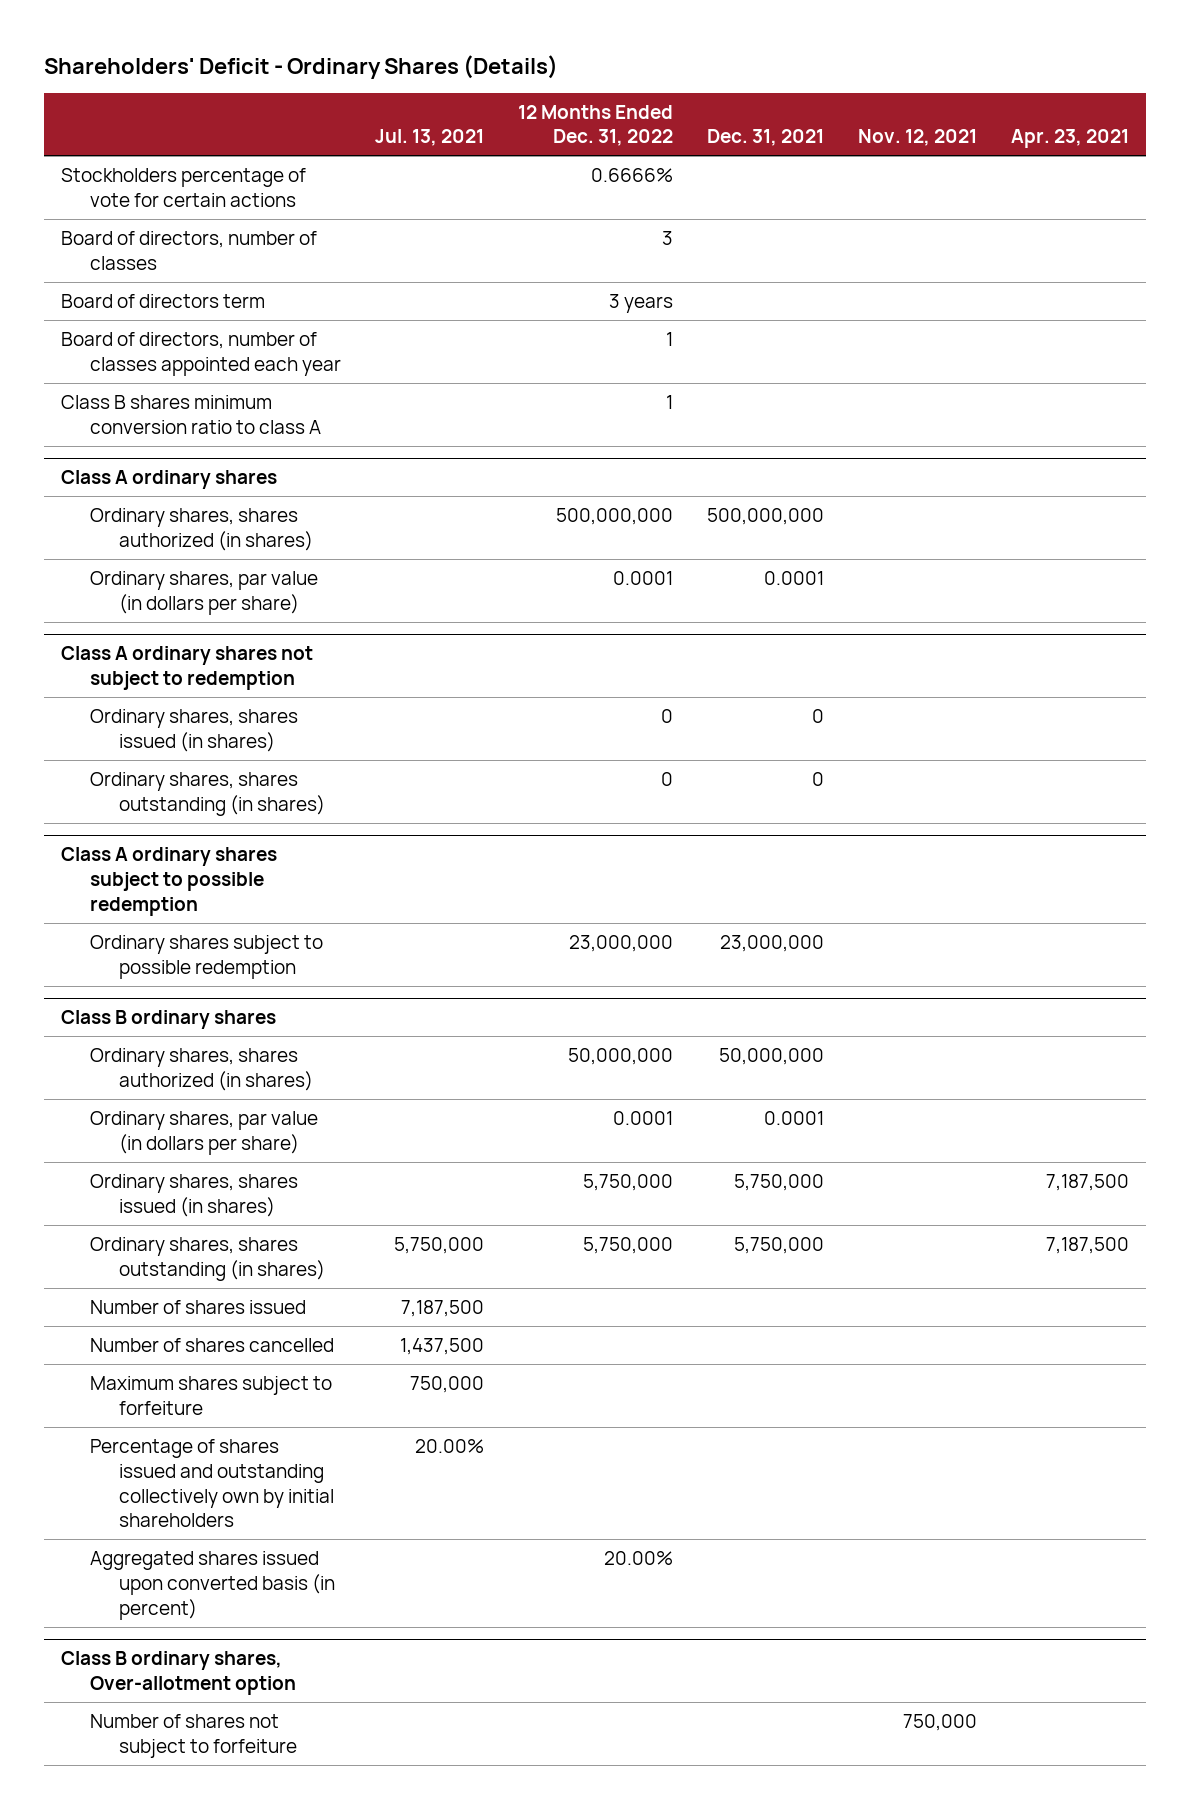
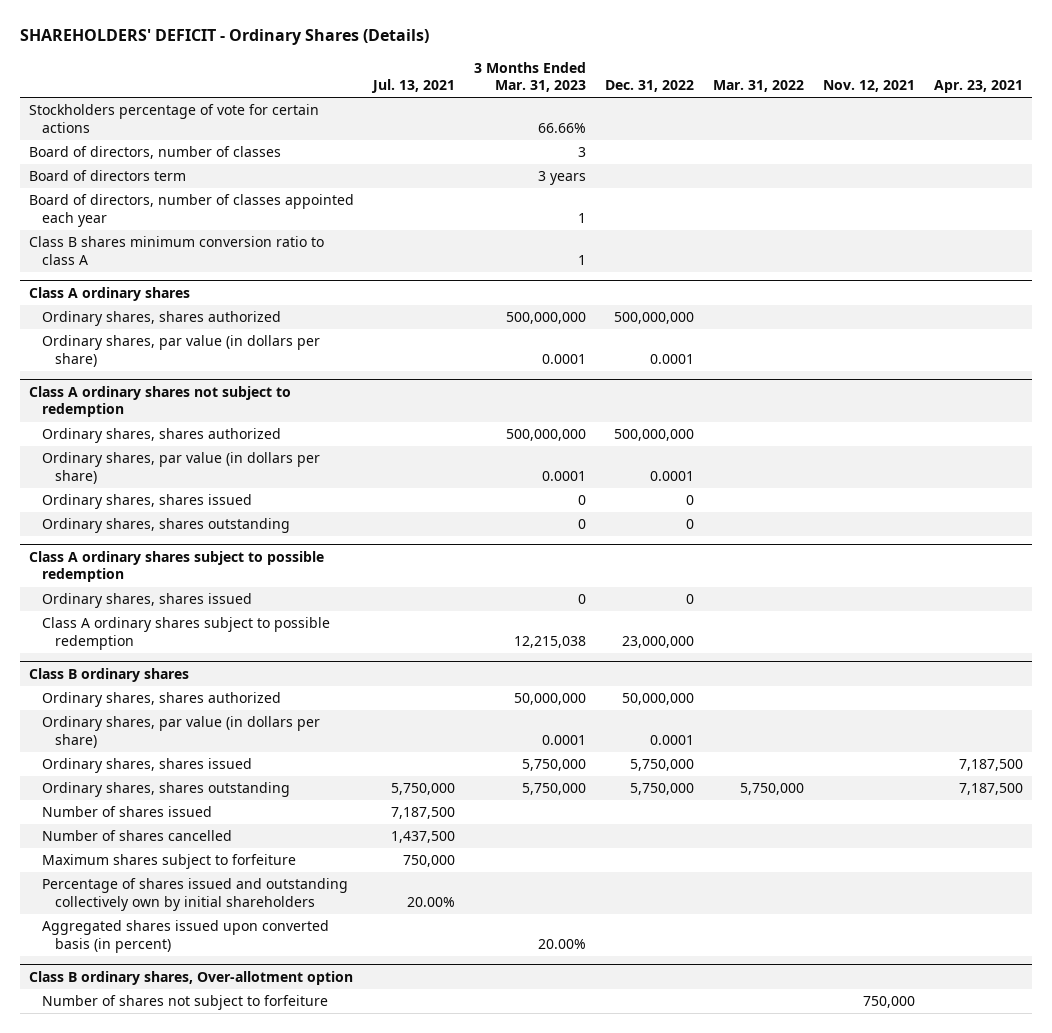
- Shareholders' Deficit - Ordinary Shares (Details)
+ SHAREHOLDERS' DEFICIT - Ordinary Shares (Details)
- | Jul. 13, 2021 | 12 Months Ended Dec. 31, 2022 | Dec. 31, 2021 | Nov. 12, 2021 | Apr. 23, 2021
+ | Jul. 13, 2021 | 3 Months Ended Mar. 31, 2023 | Dec. 31, 2022 | Mar. 31, 2022 | Nov. 12, 2021 | Apr. 23, 2021
@ Class A ordinary shares
- Ordinary shares, shares authorized (in shares) | | 500,000,000 | 500,000,000 | |
+ Ordinary shares, shares authorized | | 500,000,000 | 500,000,000 | | |
@ Class A ordinary shares not subject to redemption
- Ordinary shares, shares issued (in shares) | | 0 | 0 | |
- Ordinary shares, shares outstanding (in shares) | | 0 | 0 | |
+ Ordinary shares, shares authorized | | 500,000,000 | 500,000,000 | | |
+ Ordinary shares, par value (in dollars per share) | | 0.0001 | 0.0001 | | |
+ Ordinary shares, shares issued | | 0 | 0 | | |
+ Ordinary shares, shares outstanding | | 0 | 0 | | |
@ Class A ordinary shares subject to possible redemption
- Ordinary shares subject to possible redemption | | 23,000,000 | 23,000,000 | |
+ Ordinary shares, shares issued | | 0 | 0 | | |
+ Class A ordinary shares subject to possible redemption | | 12,215,038 | 23,000,000 | | |
@ Class B ordinary shares
- Ordinary shares, shares authorized (in shares) | | 50,000,000 | 50,000,000 | |
+ Ordinary shares, shares authorized | | 50,000,000 | 50,000,000 | | |
- Ordinary shares, shares issued (in shares) | | 5,750,000 | 5,750,000 | | 7,187,500
- Ordinary shares, shares outstanding (in shares) | 5,750,000 | 5,750,000 | 5,750,000 | | 7,187,500
+ Ordinary shares, shares issued | | 5,750,000 | 5,750,000 | | | 7,187,500
+ Ordinary shares, shares outstanding | 5,750,000 | 5,750,000 | 5,750,000 | 5,750,000 | | 7,187,500

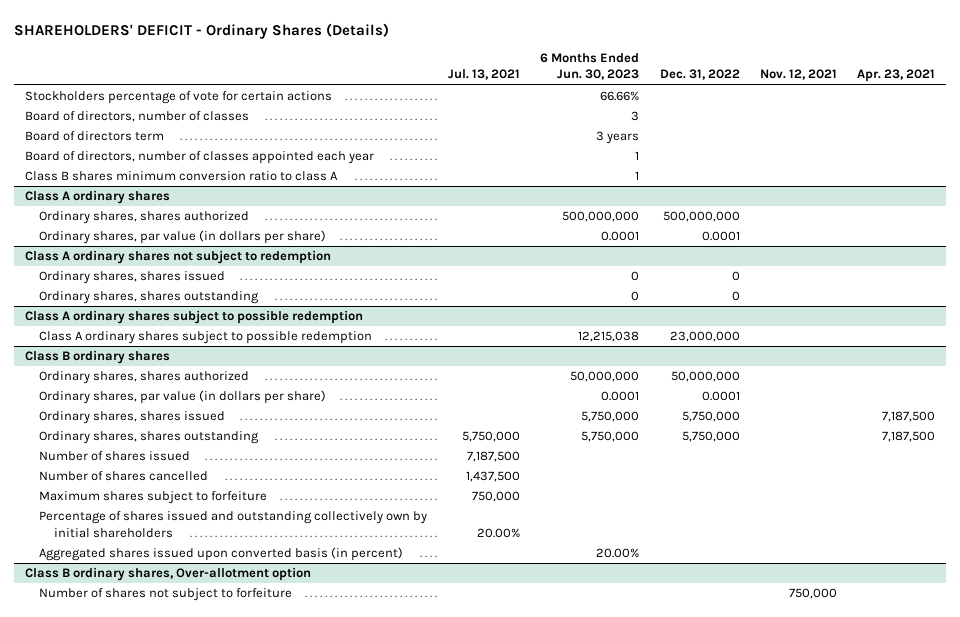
- | Jul. 13, 2021 | 3 Months Ended Mar. 31, 2023 | Dec. 31, 2022 | Mar. 31, 2022 | Nov. 12, 2021 | Apr. 23, 2021
+ | Jul. 13, 2021 | 6 Months Ended Jun. 30, 2023 | Dec. 31, 2022 | Nov. 12, 2021 | Apr. 23, 2021
@ Class A ordinary shares not subject to redemption
- Ordinary shares, shares authorized | | 500,000,000 | 500,000,000 | | |
- Ordinary shares, par value (in dollars per share) | | 0.0001 | 0.0001 | | |
@ Class A ordinary shares subject to possible redemption
- Ordinary shares, shares issued | | 0 | 0 | | |

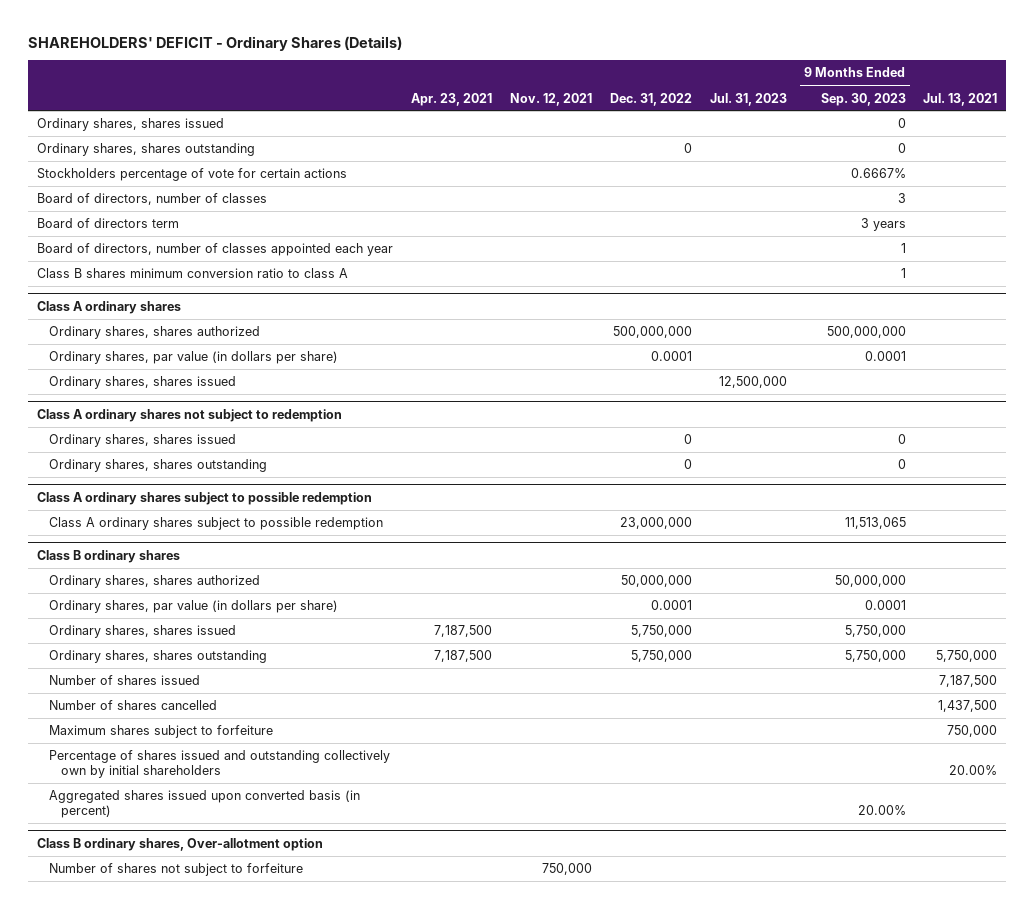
- | Jul. 13, 2021 | 6 Months Ended Jun. 30, 2023 | Dec. 31, 2022 | Nov. 12, 2021 | Apr. 23, 2021
+ | Apr. 23, 2021 | Nov. 12, 2021 | Dec. 31, 2022 | Jul. 31, 2023 | 9 Months Ended Sep. 30, 2023 | Jul. 13, 2021
+ Ordinary shares, shares issued | | | | | 0 |
+ Ordinary shares, shares outstanding | | | 0 | | 0 |
@ Class A ordinary shares
+ Ordinary shares, shares issued | | | | 12,500,000 | |

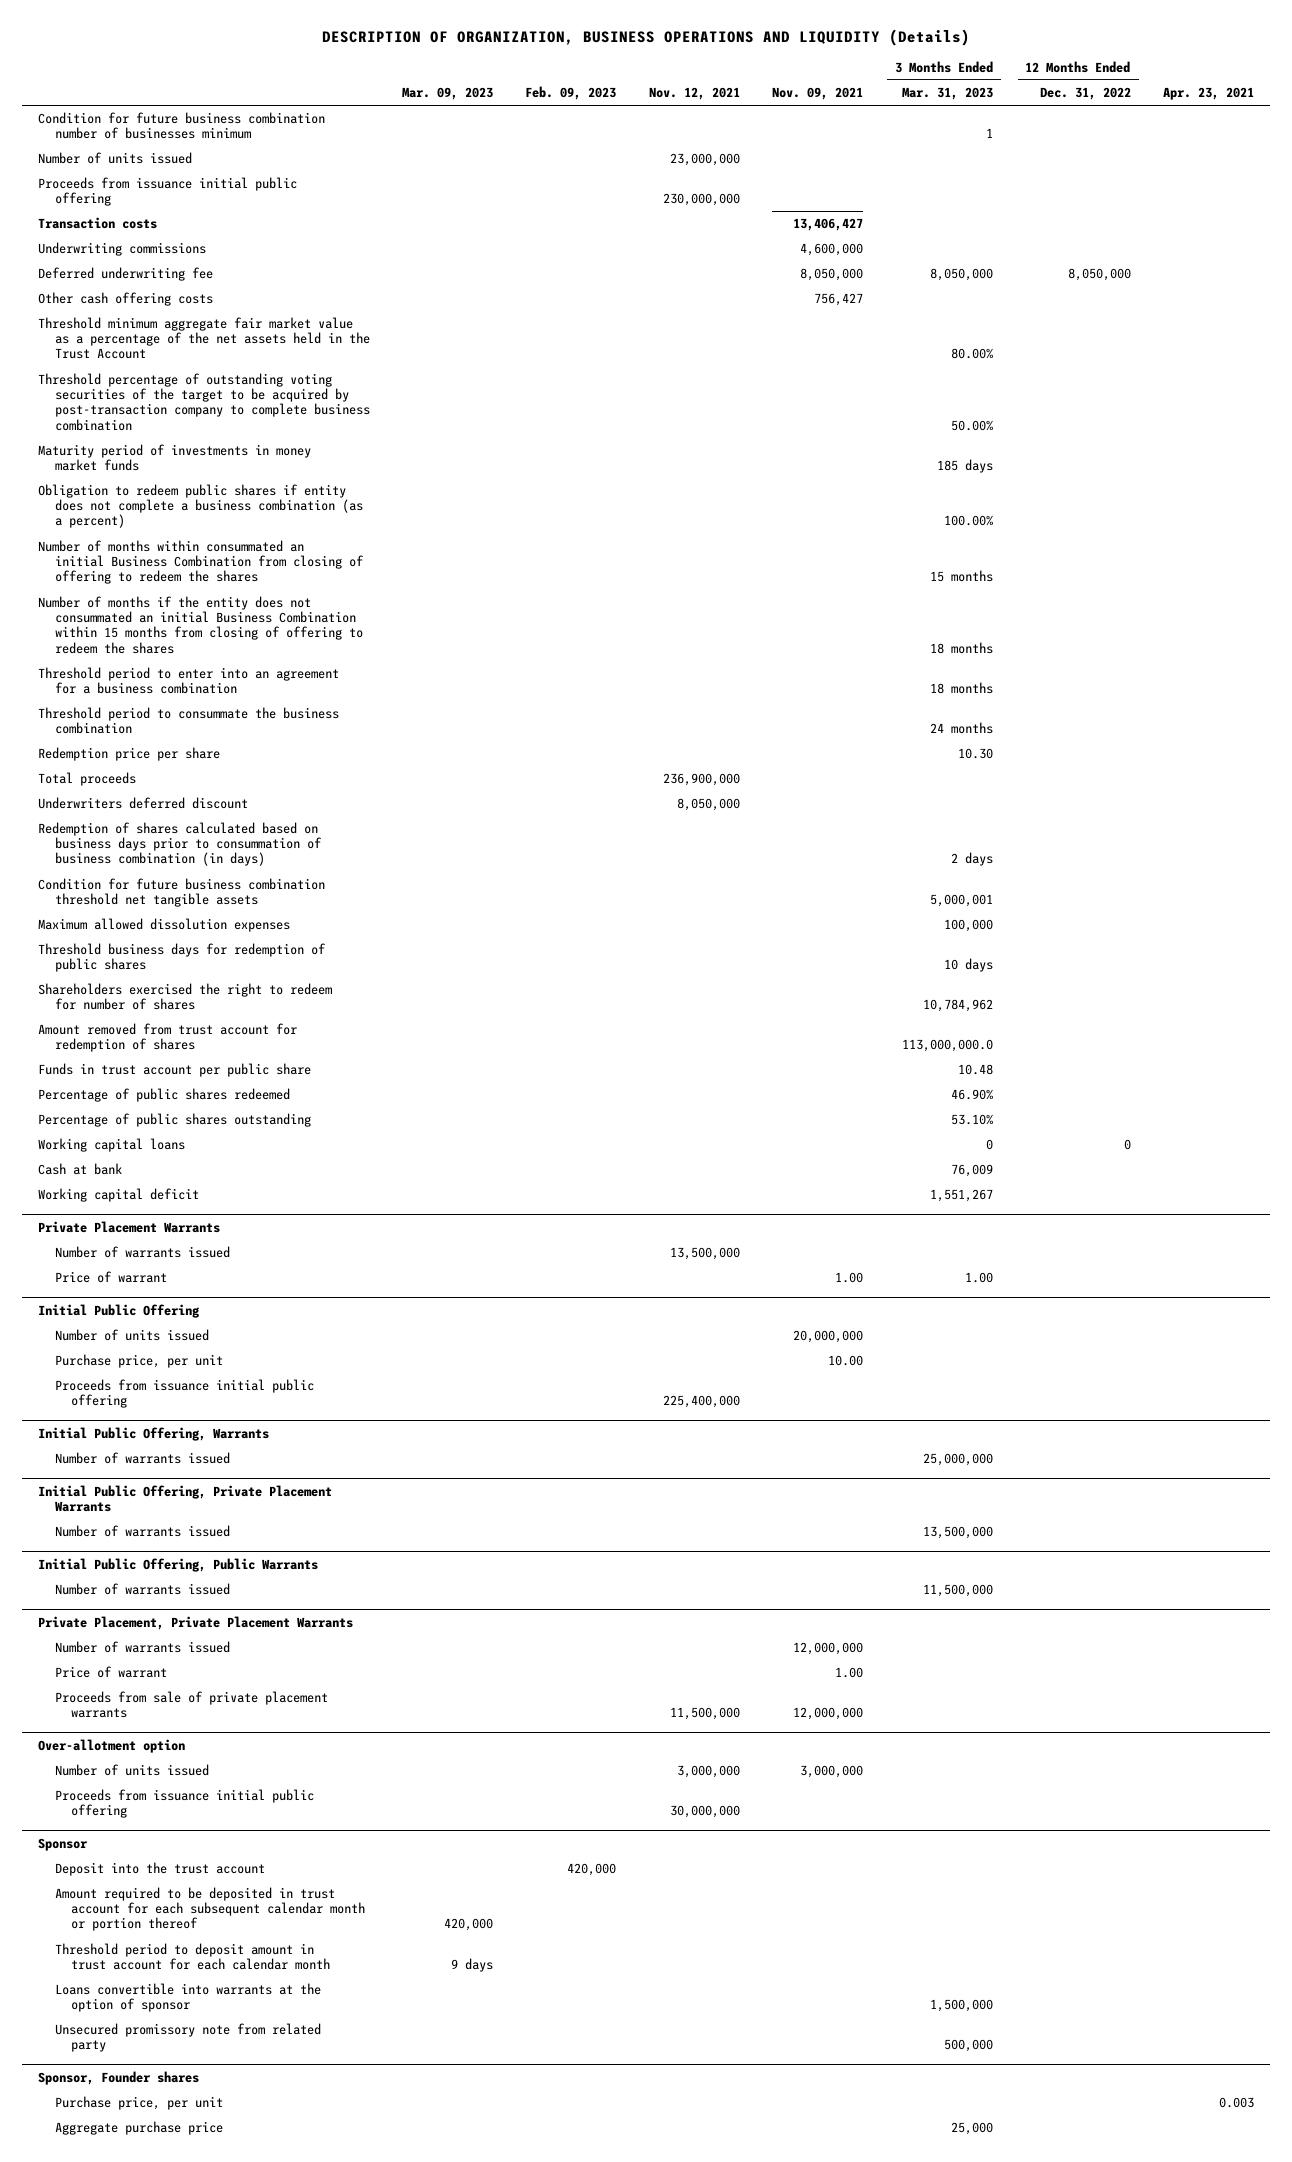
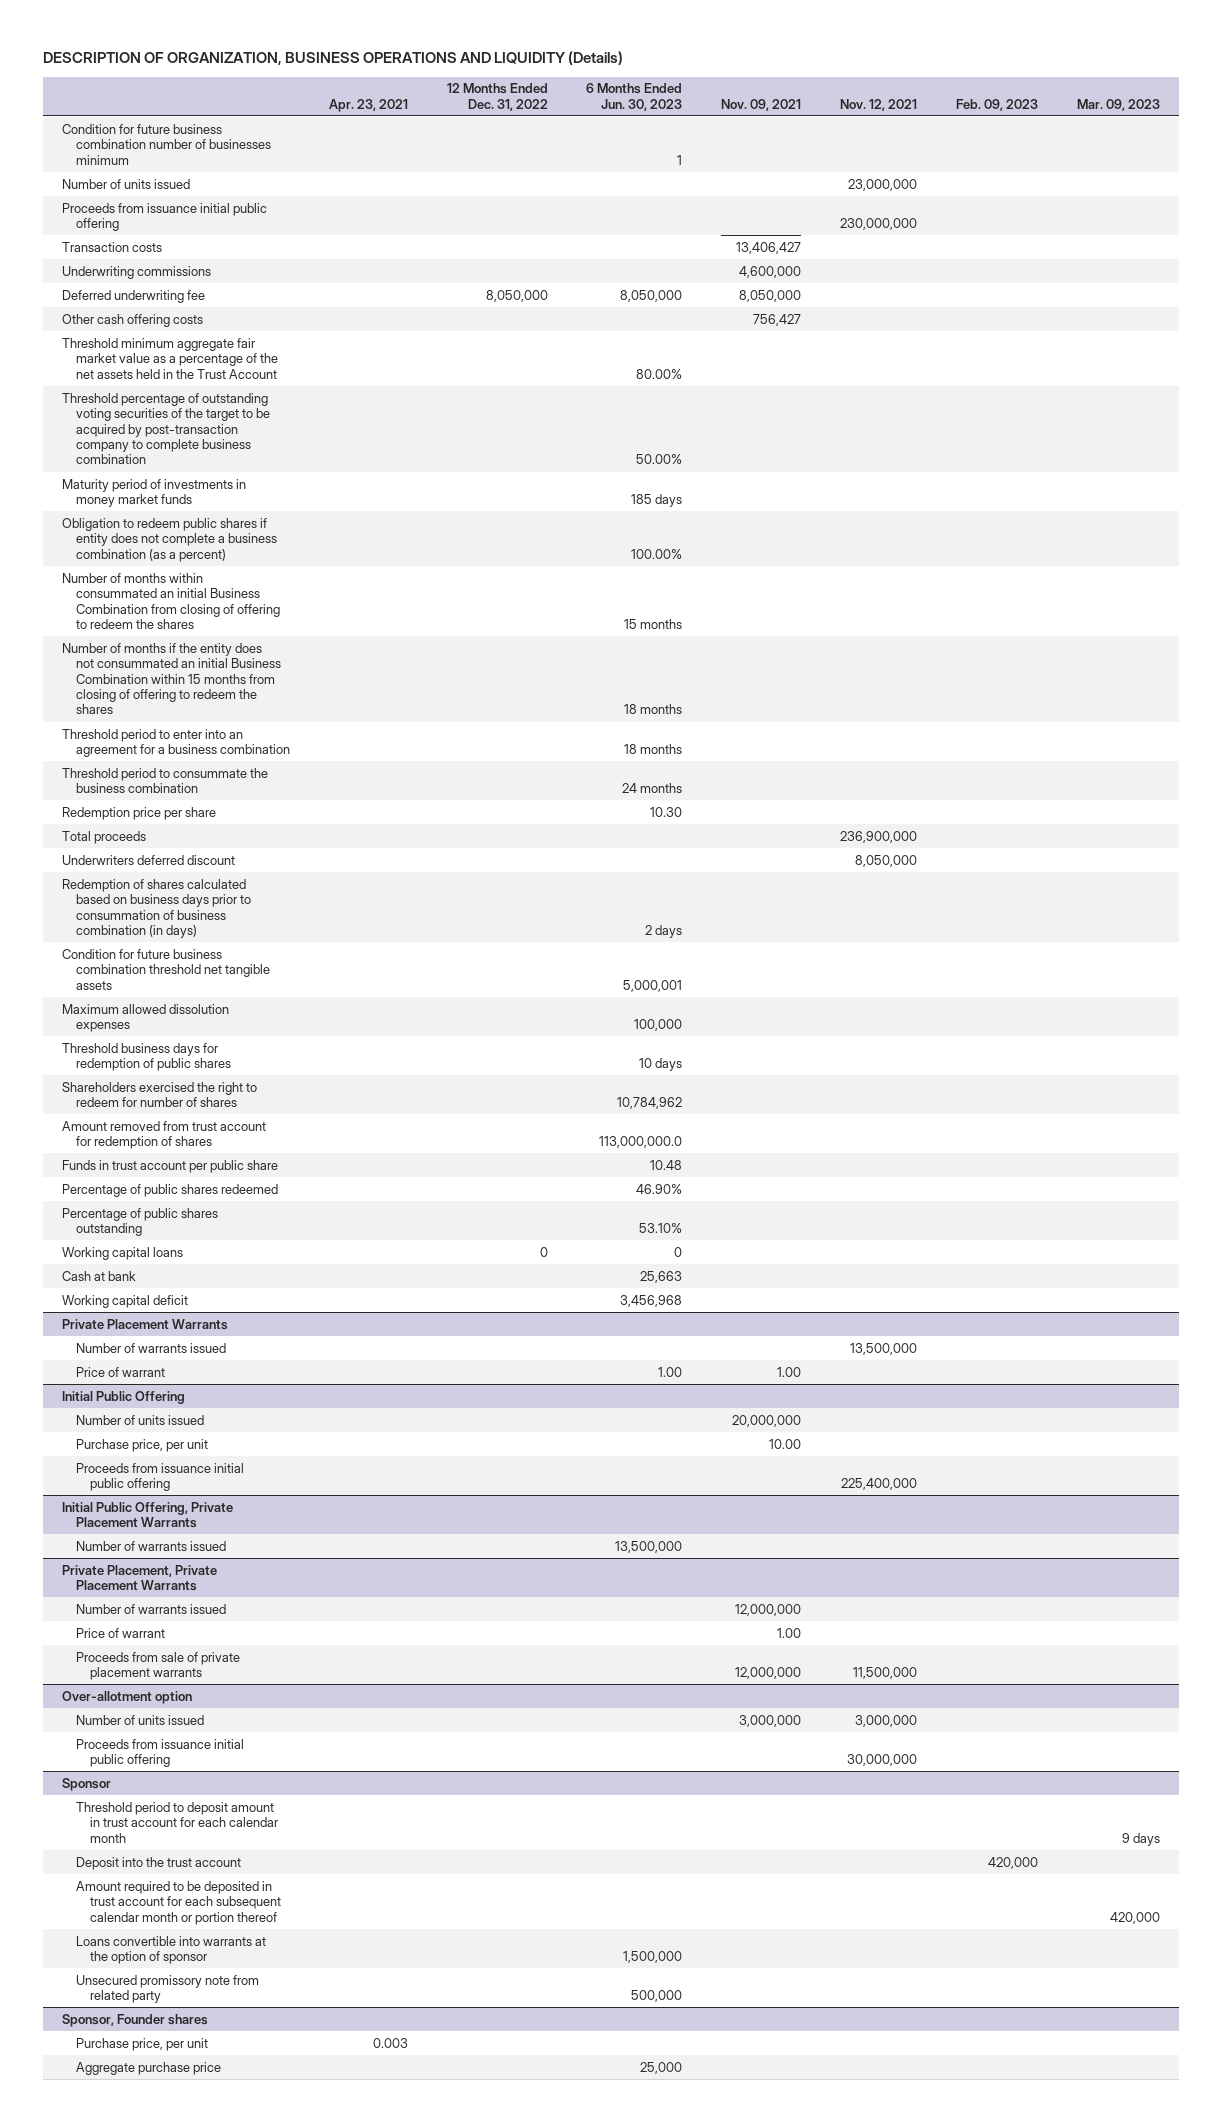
- | Mar. 09, 2023 | Feb. 09, 2023 | Nov. 12, 2021 | Nov. 09, 2021 | 3 Months Ended Mar. 31, 2023 | 12 Months Ended Dec. 31, 2022 | Apr. 23, 2021
+ | Apr. 23, 2021 | 12 Months Ended Dec. 31, 2022 | 6 Months Ended Jun. 30, 2023 | Nov. 09, 2021 | Nov. 12, 2021 | Feb. 09, 2023 | Mar. 09, 2023
- Initial Public Offering, Warrants
- Number of warrants issued | | | | | 25,000,000 | |
- Initial Public Offering, Public Warrants
- Number of warrants issued | | | | | 11,500,000 | |
@ Sponsor
moved up: Threshold period to deposit amount in trust account for each calendar month | | | | | | | 9 days

